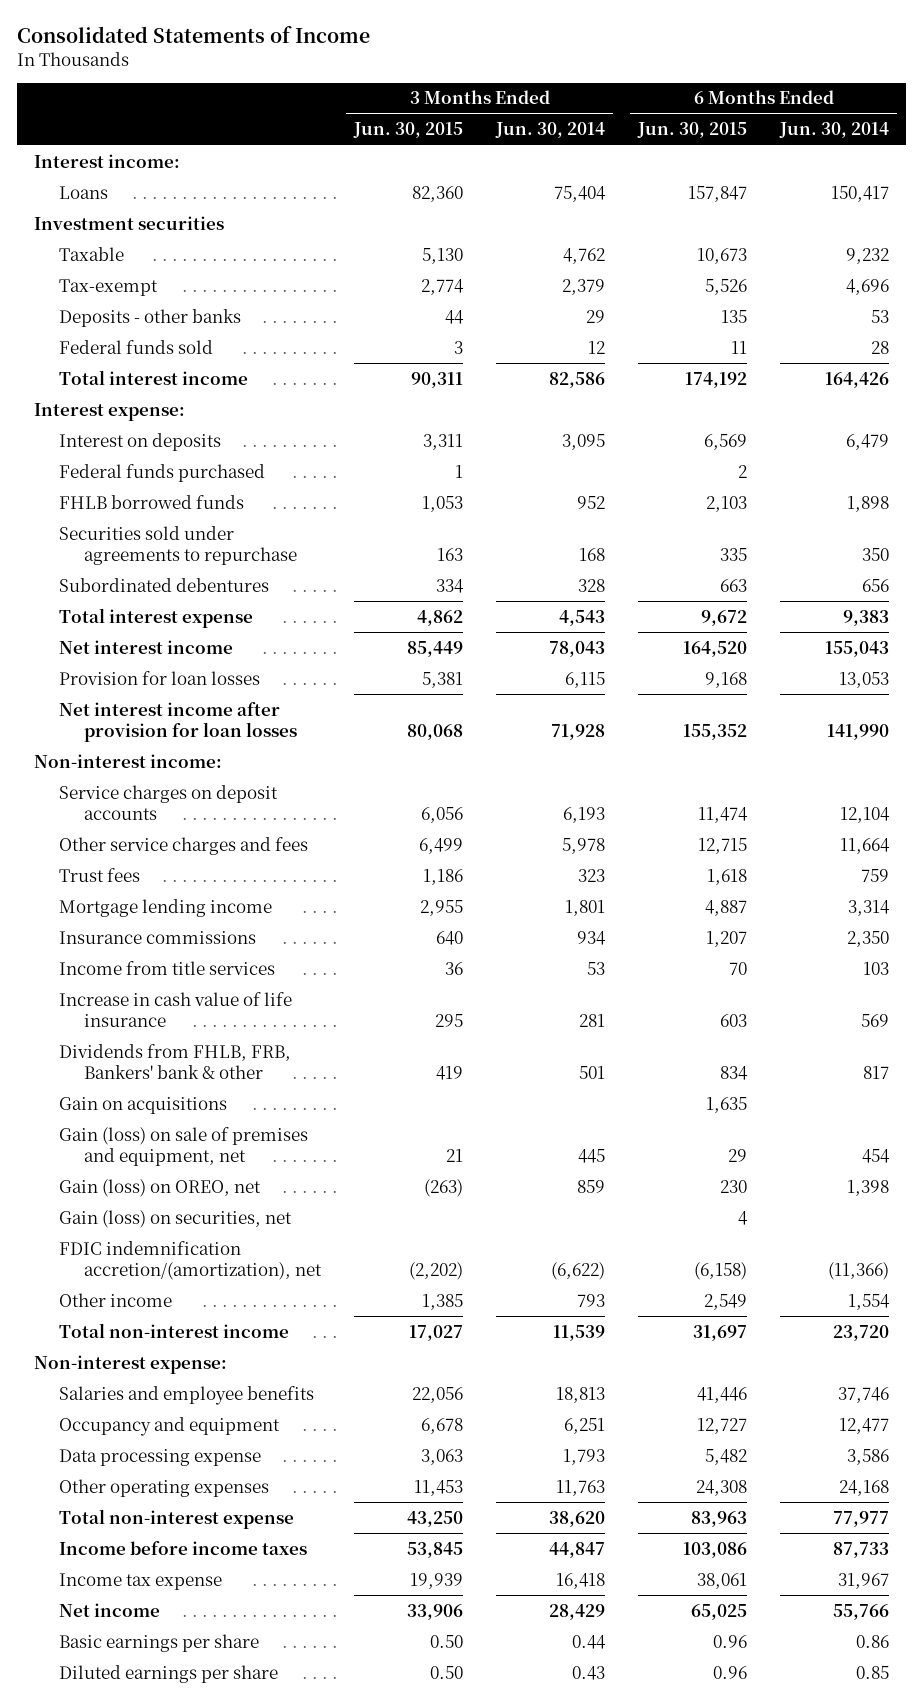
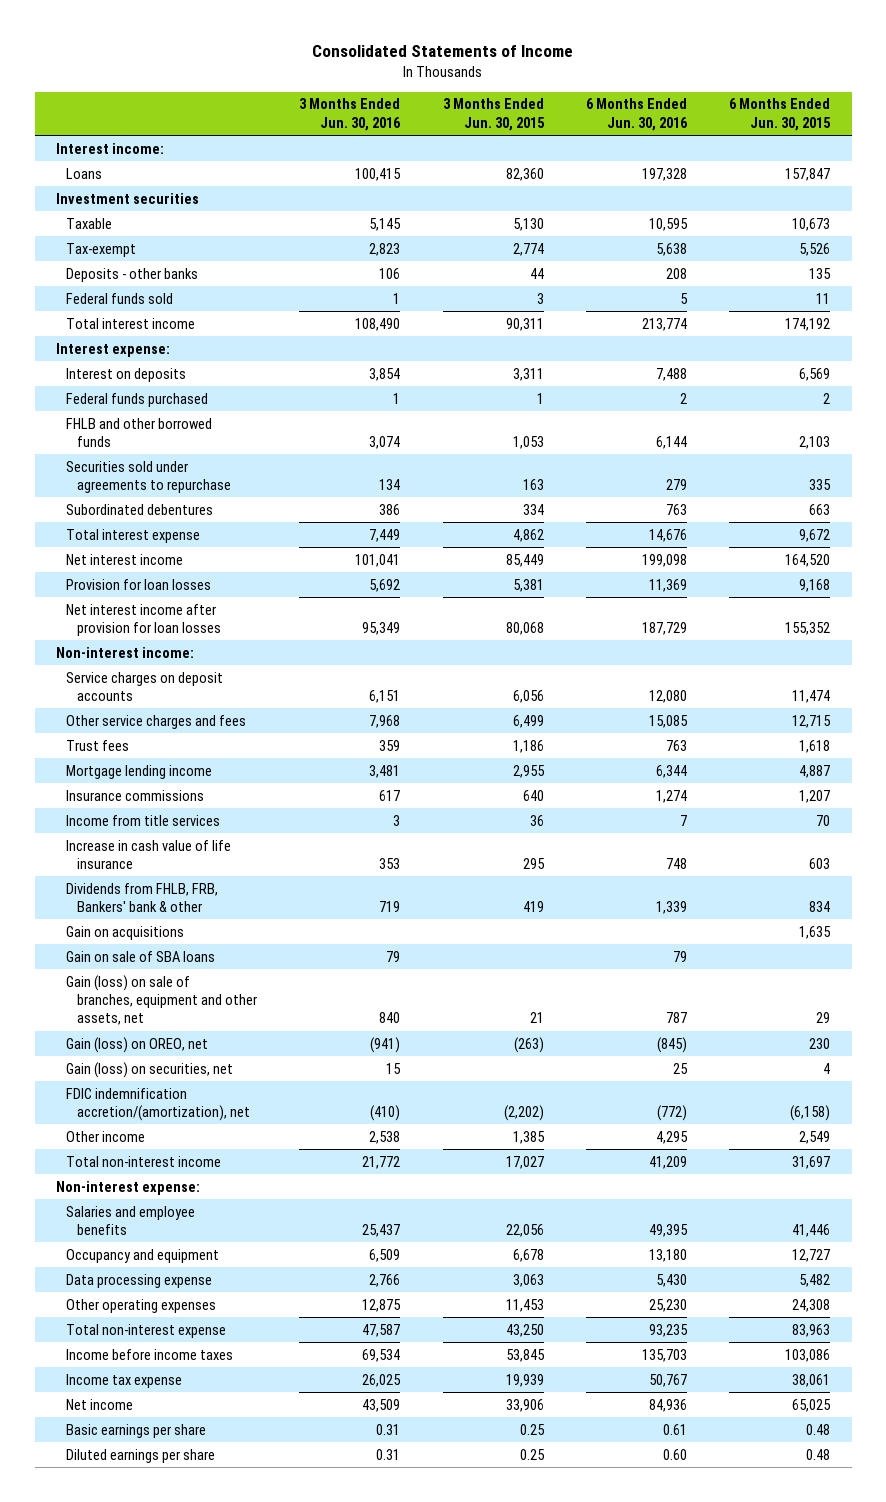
- | 3 Months Ended Jun. 30, 2015 | 3 Months Ended Jun. 30, 2014 | 6 Months Ended Jun. 30, 2015 | 6 Months Ended Jun. 30, 2014
+ | 3 Months Ended Jun. 30, 2016 | 3 Months Ended Jun. 30, 2015 | 6 Months Ended Jun. 30, 2016 | 6 Months Ended Jun. 30, 2015
- FHLB borrowed funds | 1,053 | 952 | 2,103 | 1,898
+ FHLB and other borrowed funds | 3,074 | 1,053 | 6,144 | 2,103
- Gain (loss) on sale of premises and equipment, net | 21 | 445 | 29 | 454
+ Gain on sale of SBA loans | 79 | | 79 |
+ Gain (loss) on sale of branches, equipment and other assets, net | 840 | 21 | 787 | 29
- Basic earnings per share | 0.50 | 0.44 | 0.96 | 0.86
- Diluted earnings per share | 0.50 | 0.43 | 0.96 | 0.85
+ Basic earnings per share | 0.31 | 0.25 | 0.61 | 0.48
+ Diluted earnings per share | 0.31 | 0.25 | 0.60 | 0.48

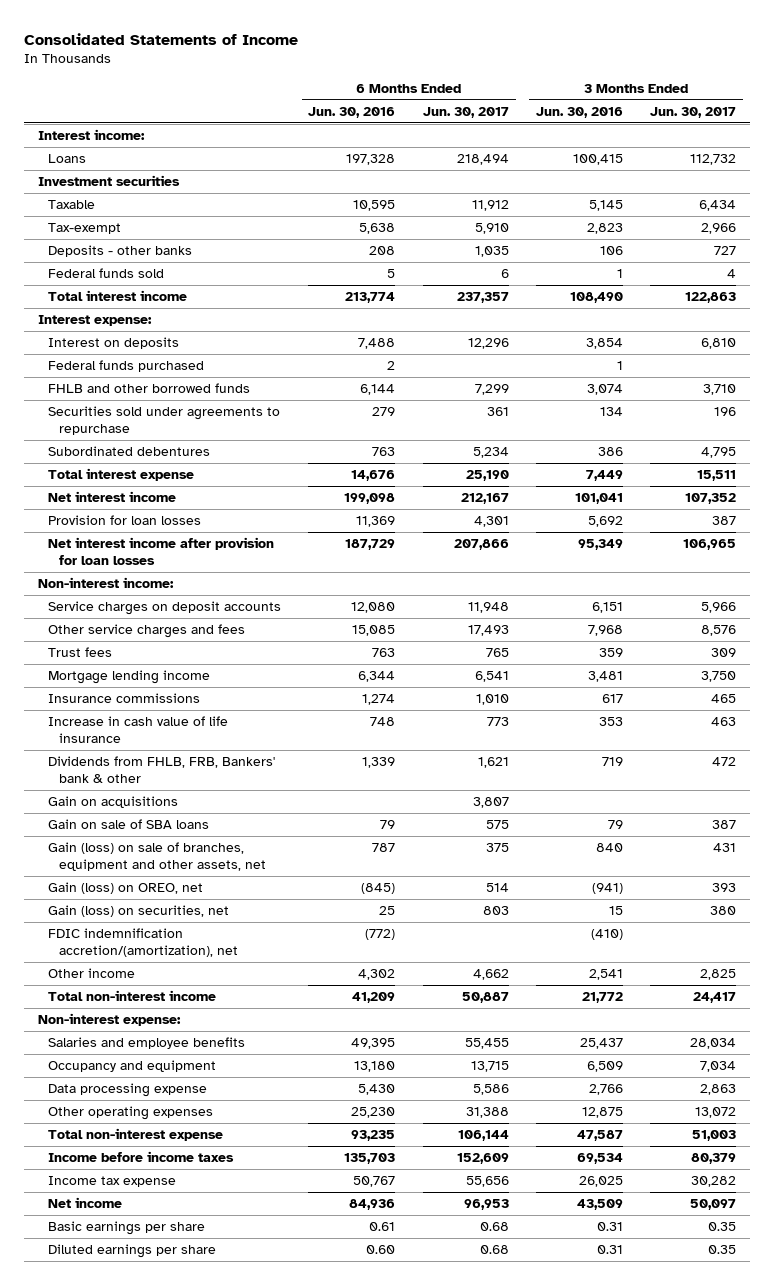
- | 3 Months Ended Jun. 30, 2016 | 3 Months Ended Jun. 30, 2015 | 6 Months Ended Jun. 30, 2016 | 6 Months Ended Jun. 30, 2015
+ | 6 Months Ended Jun. 30, 2016 | 6 Months Ended Jun. 30, 2017 | 3 Months Ended Jun. 30, 2016 | 3 Months Ended Jun. 30, 2017
- Income from title services | 3 | 36 | 7 | 70
- Other income | 2,538 | 1,385 | 4,295 | 2,549
+ Other income | 4,302 | 4,662 | 2,541 | 2,825

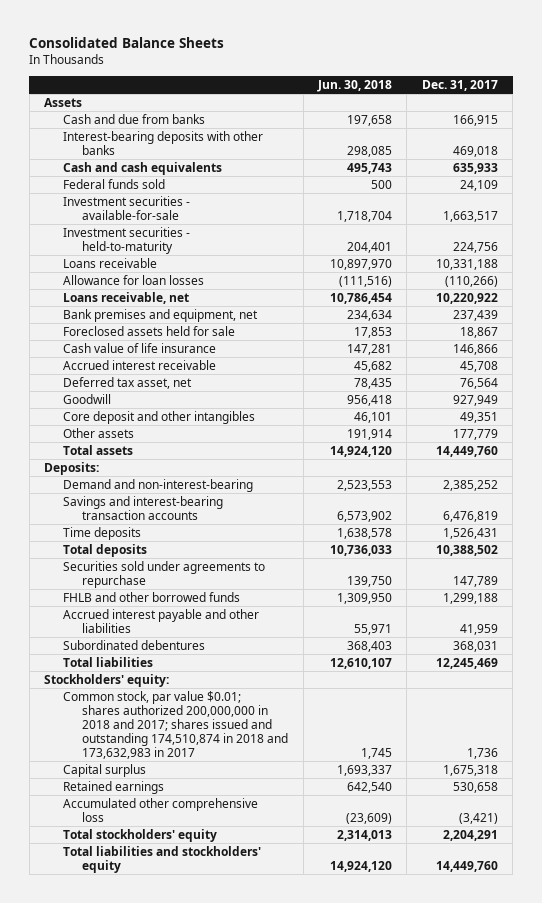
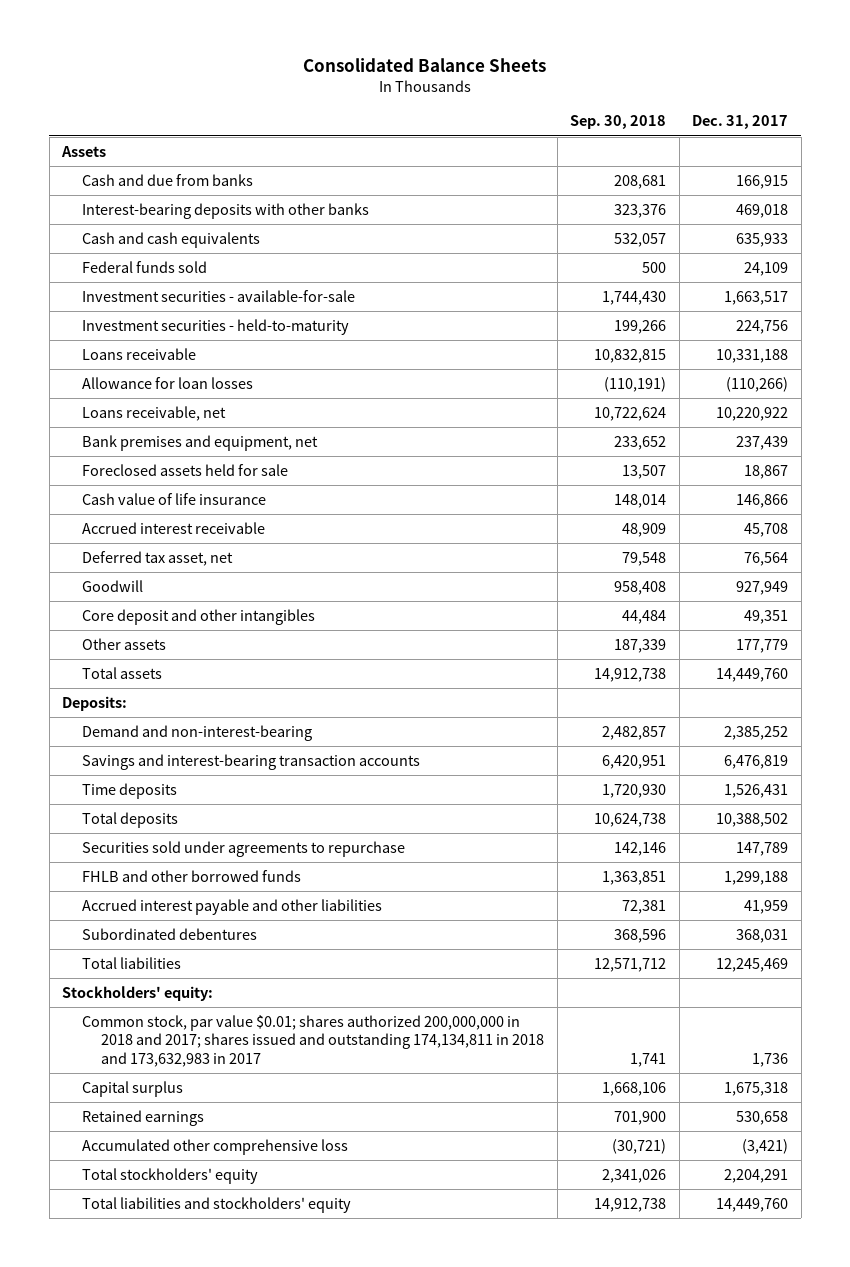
- | Jun. 30, 2018 | Dec. 31, 2017
+ | Sep. 30, 2018 | Dec. 31, 2017
- Common stock, par value $0.01; shares authorized 200,000,000 in 2018 and 2017; shares issued and outstanding 174,510,874 in 2018 and 173,632,983 in 2017 | 1,745 | 1,736
+ Common stock, par value $0.01; shares authorized 200,000,000 in 2018 and 2017; shares issued and outstanding 174,134,811 in 2018 and 173,632,983 in 2017 | 1,741 | 1,736

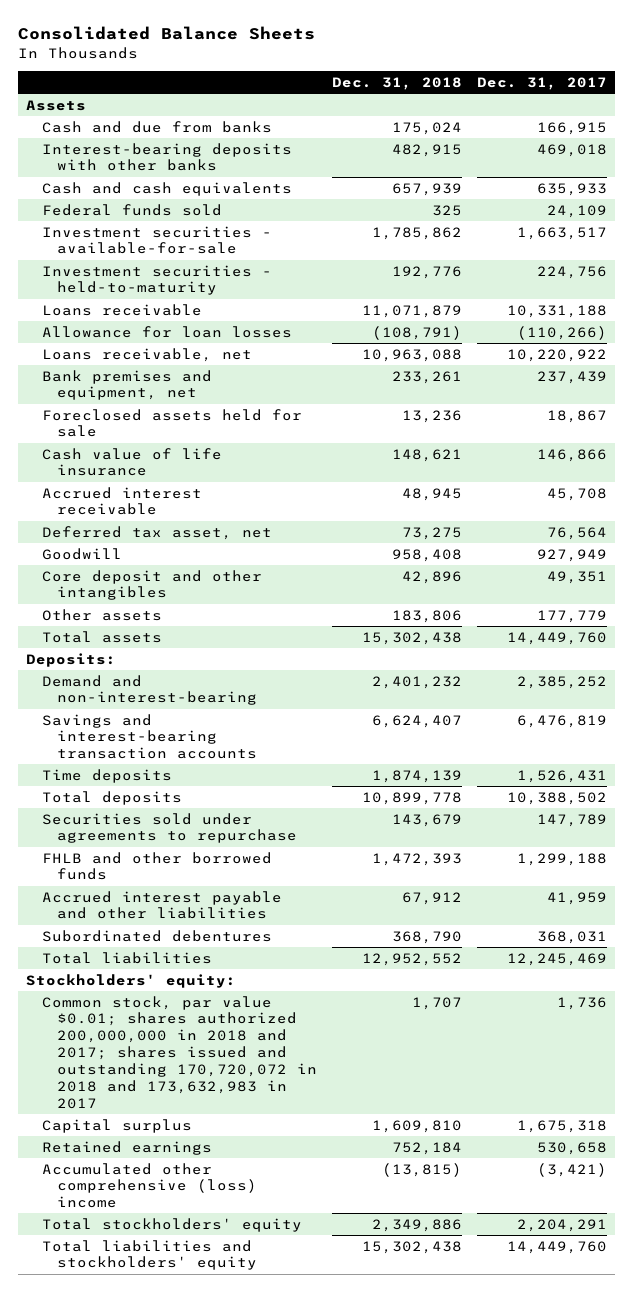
- | Sep. 30, 2018 | Dec. 31, 2017
+ | Dec. 31, 2018 | Dec. 31, 2017
- Common stock, par value $0.01; shares authorized 200,000,000 in 2018 and 2017; shares issued and outstanding 174,134,811 in 2018 and 173,632,983 in 2017 | 1,741 | 1,736
+ Common stock, par value $0.01; shares authorized 200,000,000 in 2018 and 2017; shares issued and outstanding 170,720,072 in 2018 and 173,632,983 in 2017 | 1,707 | 1,736
- Accumulated other comprehensive loss | (30,721) | (3,421)
+ Accumulated other comprehensive (loss) income | (13,815) | (3,421)

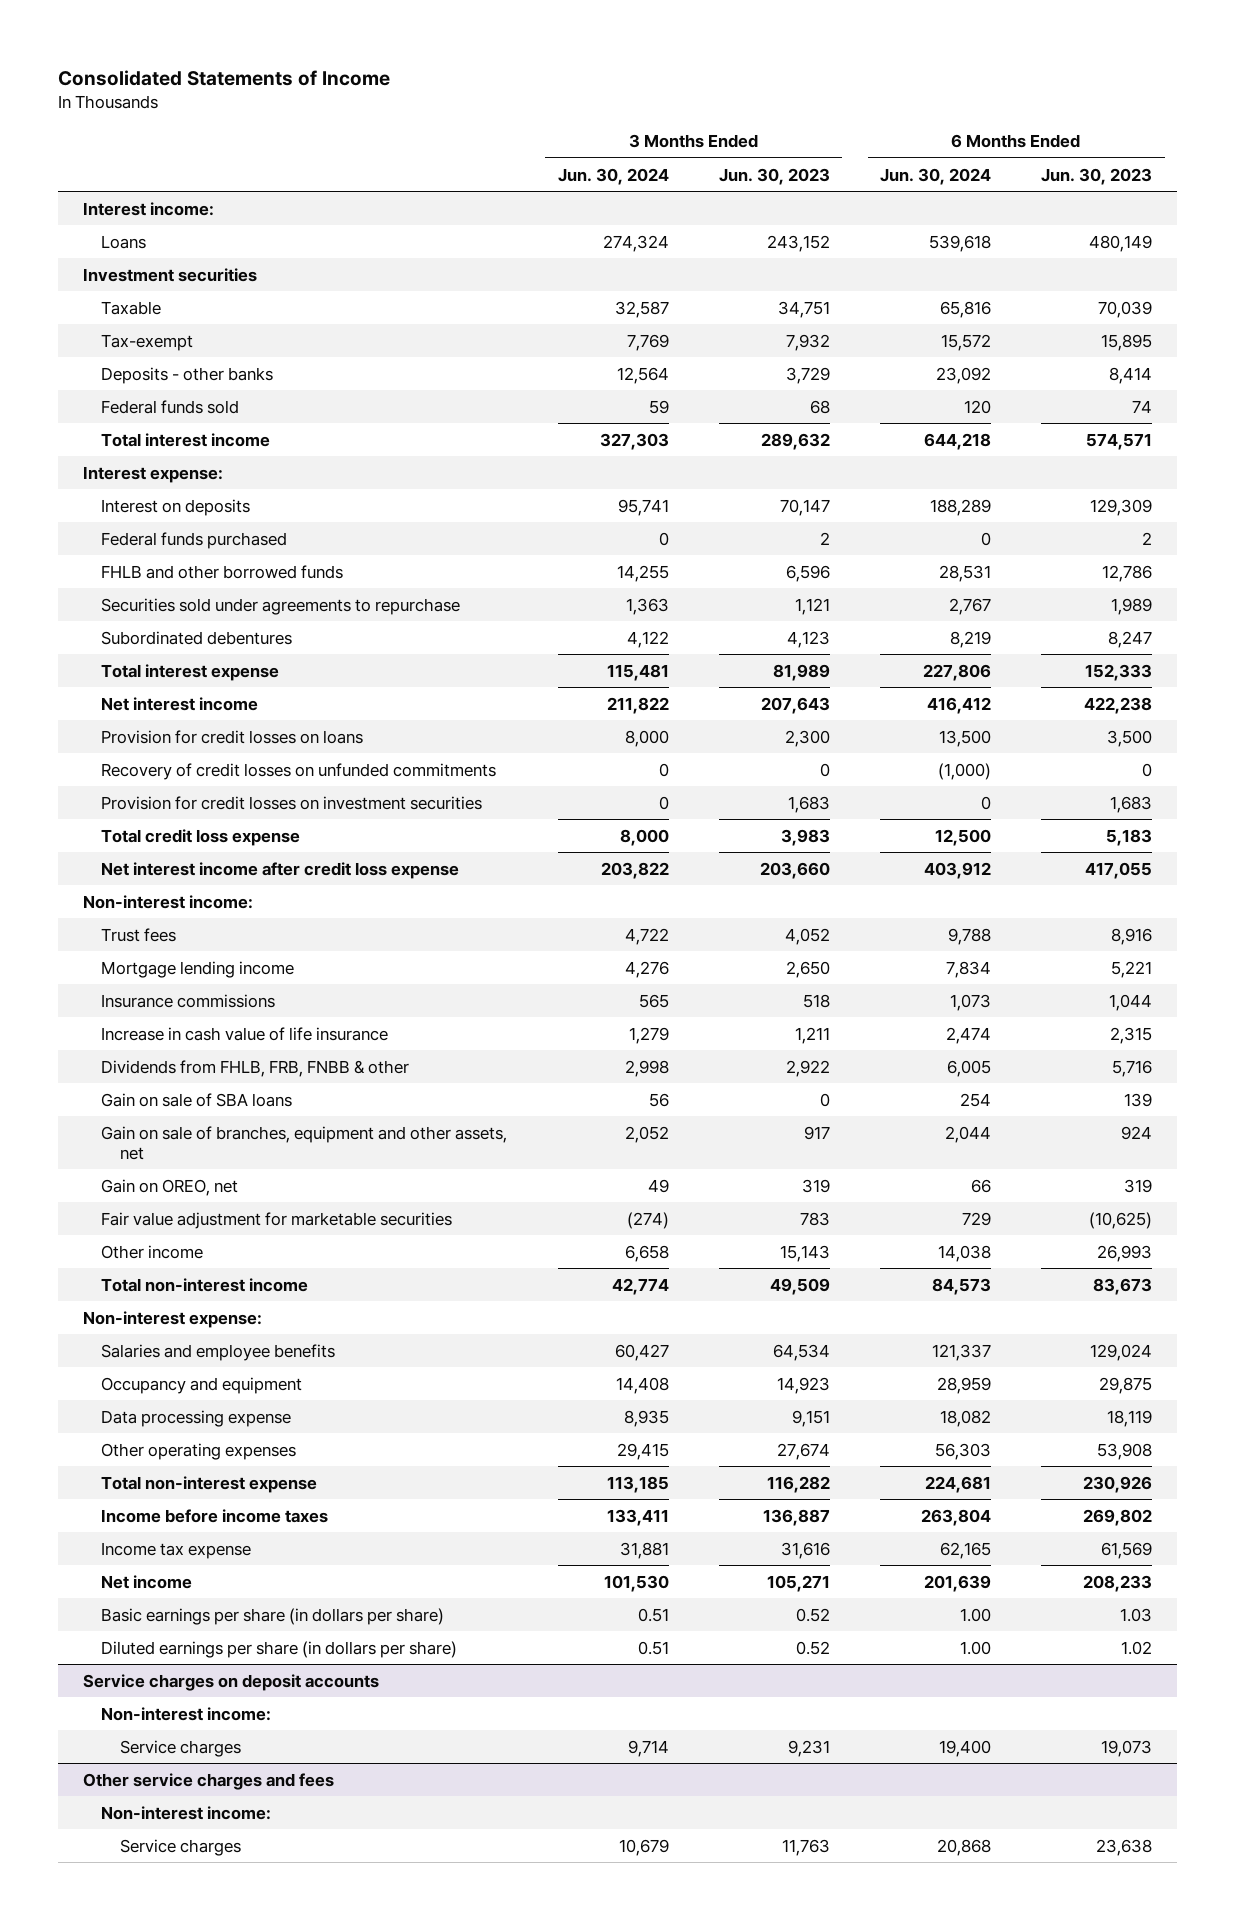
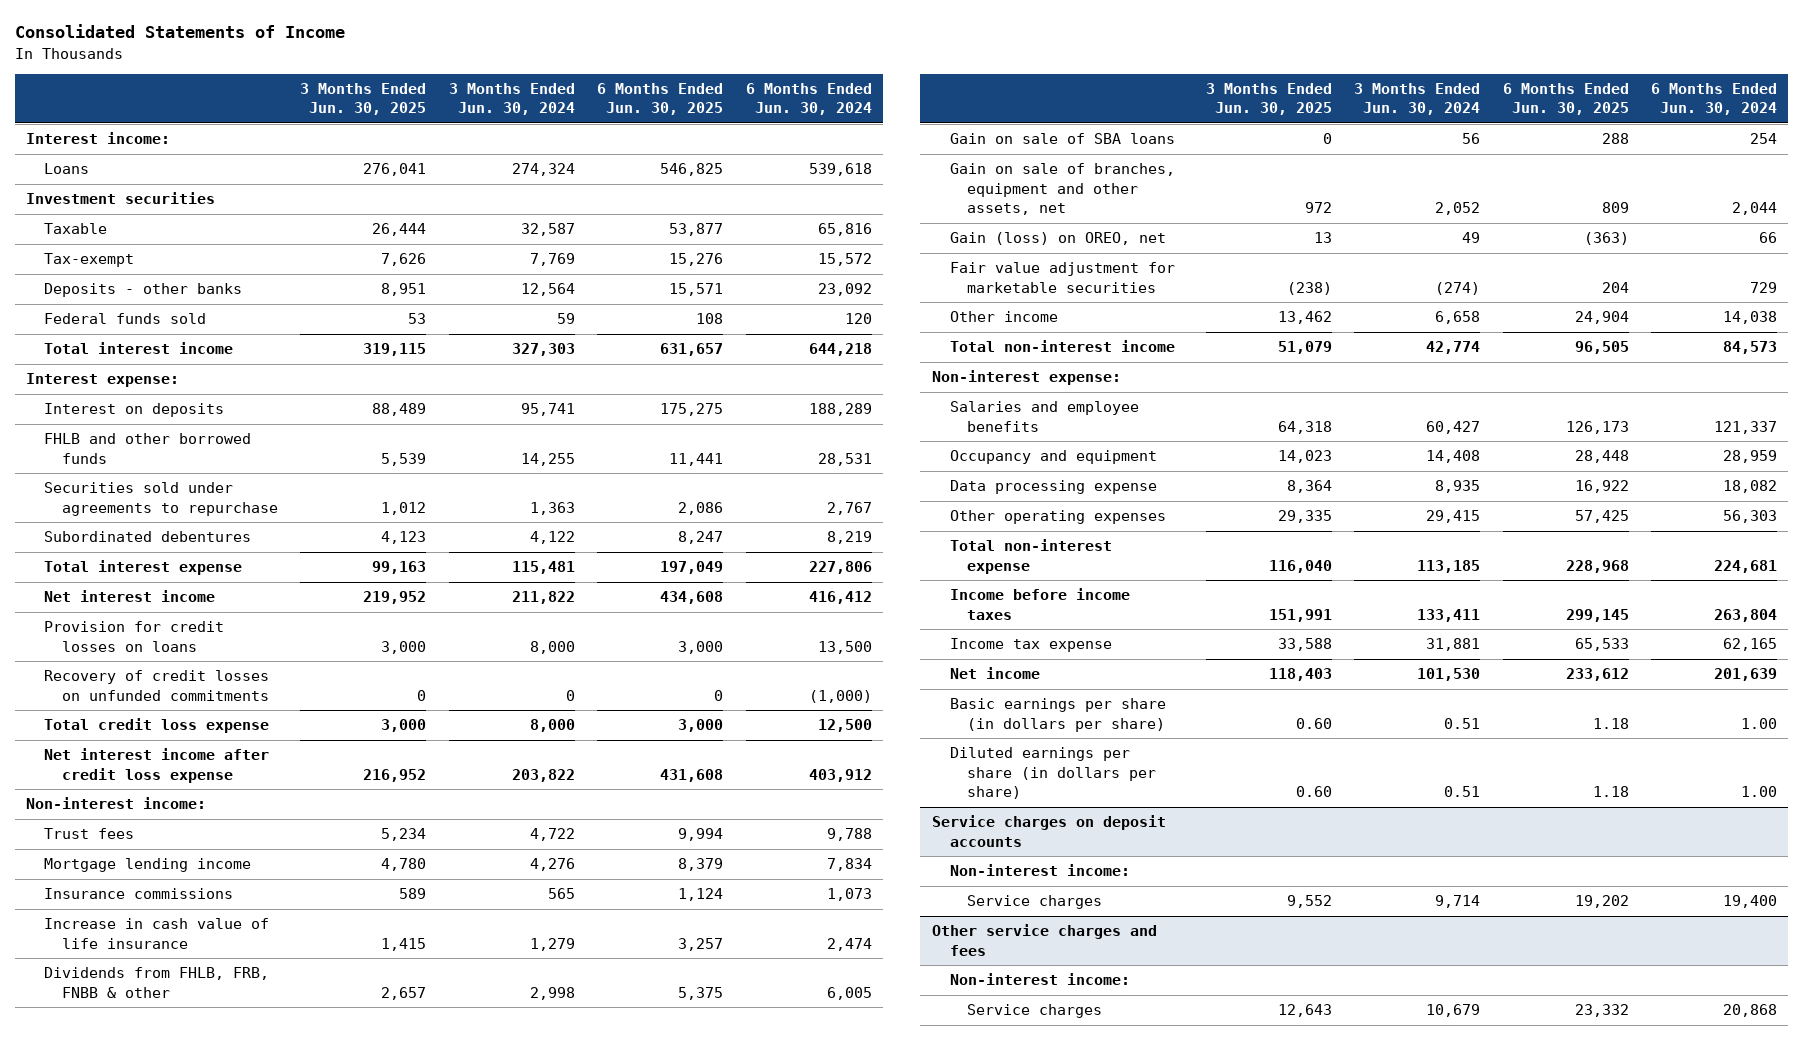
- | 3 Months Ended Jun. 30, 2024 | 3 Months Ended Jun. 30, 2023 | 6 Months Ended Jun. 30, 2024 | 6 Months Ended Jun. 30, 2023
+ | 3 Months Ended Jun. 30, 2025 | 3 Months Ended Jun. 30, 2024 | 6 Months Ended Jun. 30, 2025 | 6 Months Ended Jun. 30, 2024
- Federal funds purchased | 0 | 2 | 0 | 2
- Provision for credit losses on investment securities | 0 | 1,683 | 0 | 1,683
- Gain on OREO, net | 49 | 319 | 66 | 319
+ Gain (loss) on OREO, net | 13 | 49 | (363) | 66

